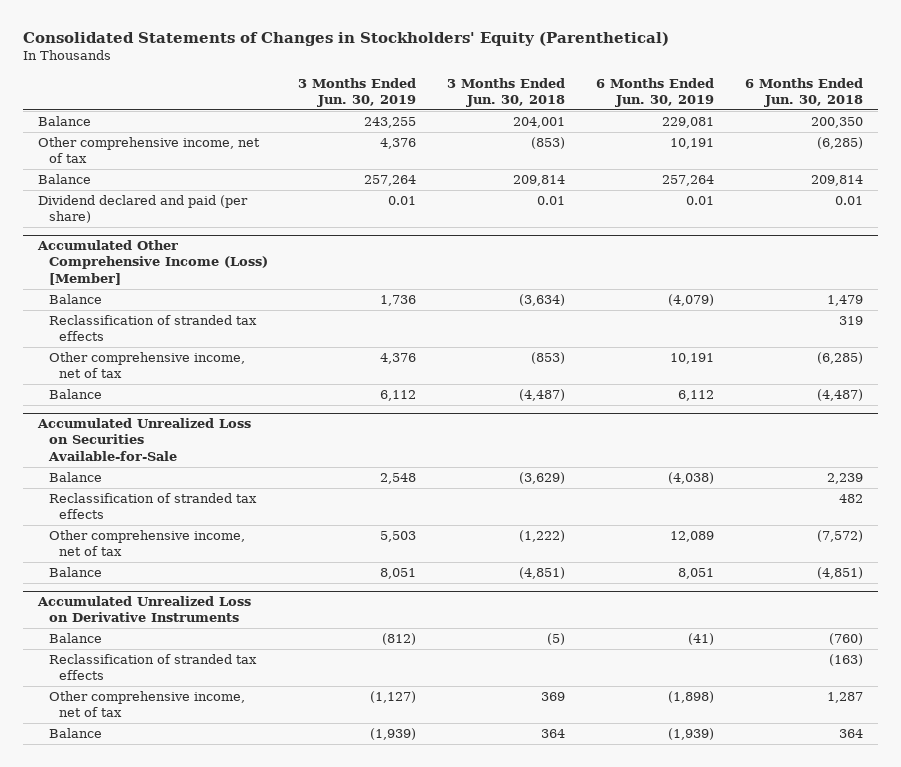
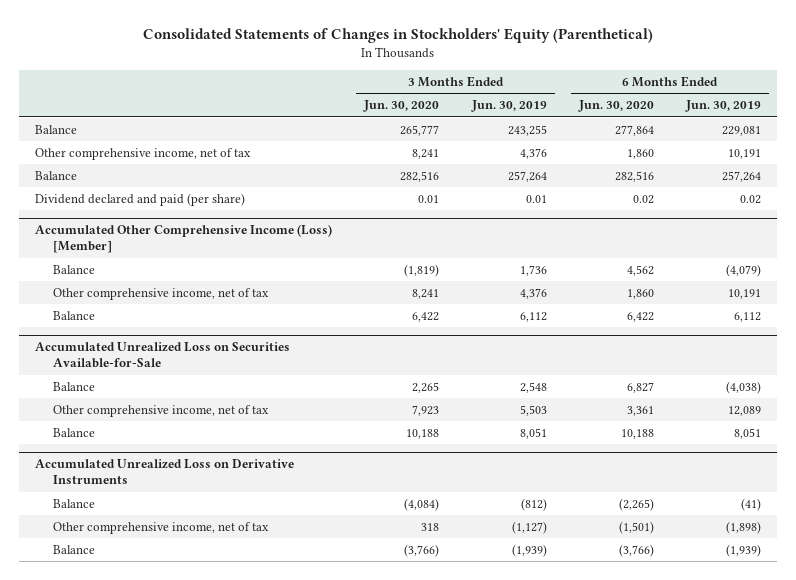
- | 3 Months Ended Jun. 30, 2019 | 3 Months Ended Jun. 30, 2018 | 6 Months Ended Jun. 30, 2019 | 6 Months Ended Jun. 30, 2018
+ | 3 Months Ended Jun. 30, 2020 | 3 Months Ended Jun. 30, 2019 | 6 Months Ended Jun. 30, 2020 | 6 Months Ended Jun. 30, 2019
- Dividend declared and paid (per share) | 0.01 | 0.01 | 0.01 | 0.01
+ Dividend declared and paid (per share) | 0.01 | 0.01 | 0.02 | 0.02
@ Accumulated Other Comprehensive Income (Loss) [Member]
- Reclassification of stranded tax effects | | | | 319
@ Accumulated Unrealized Loss on Securities Available-for-Sale
- Reclassification of stranded tax effects | | | | 482
@ Accumulated Unrealized Loss on Derivative Instruments
- Reclassification of stranded tax effects | | | | (163)

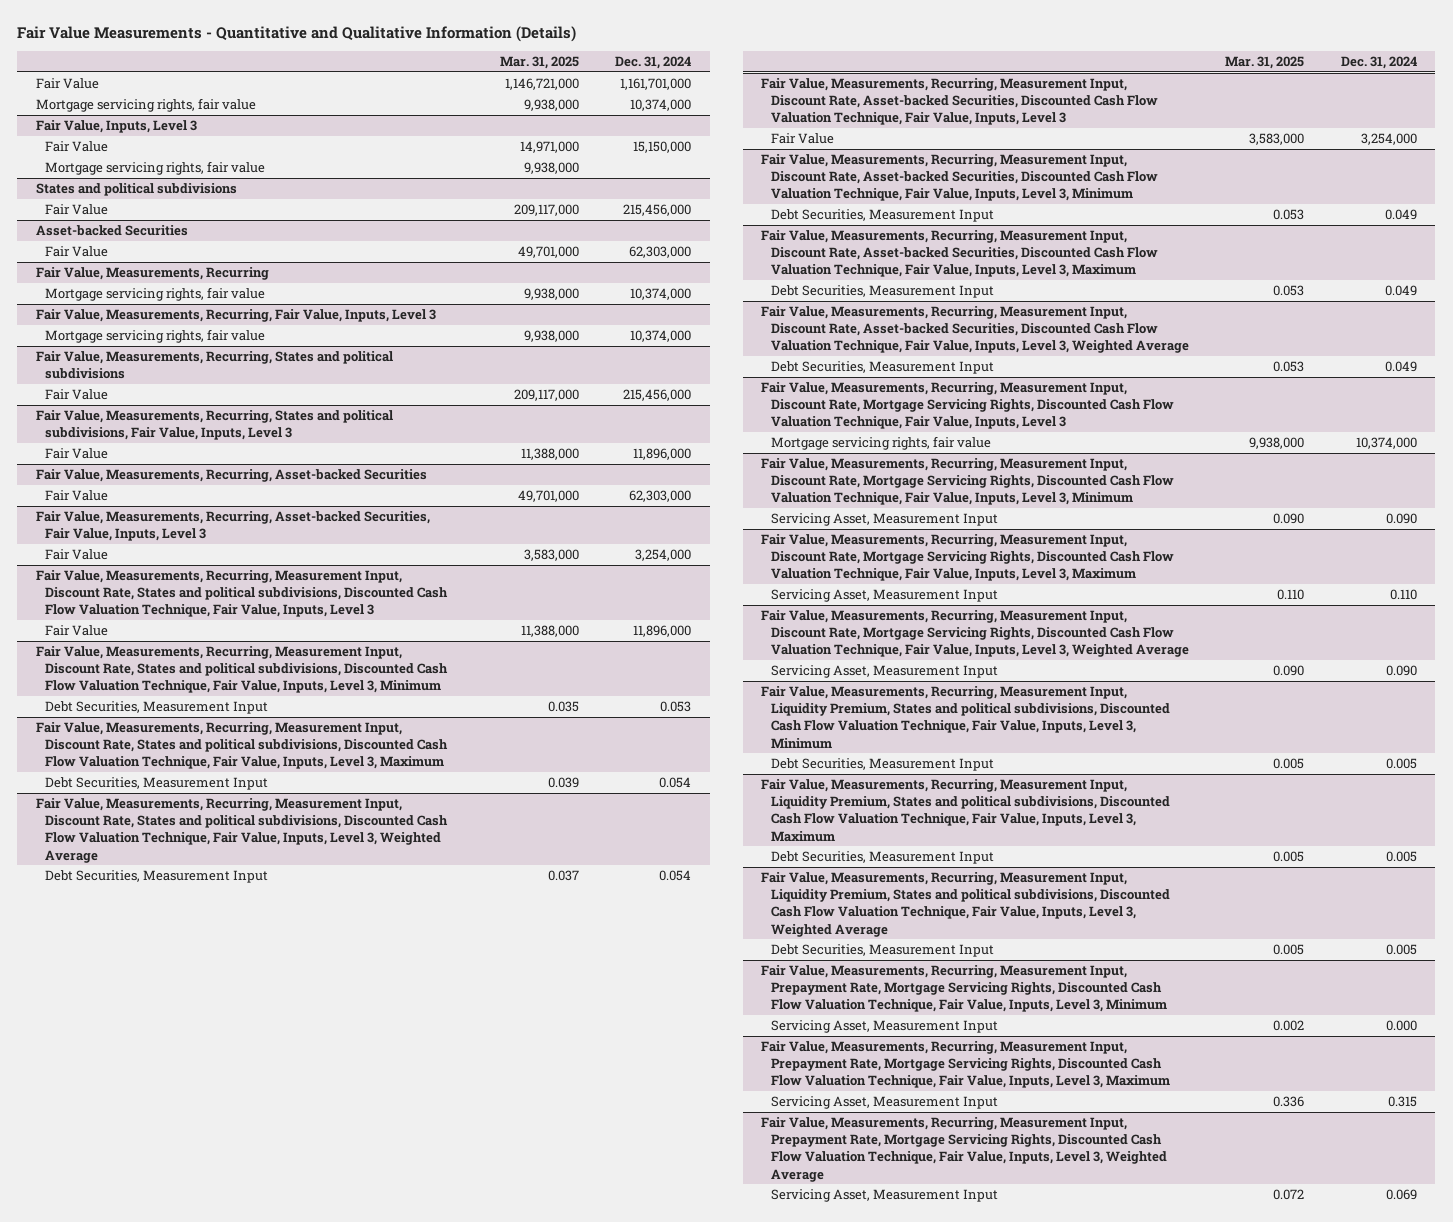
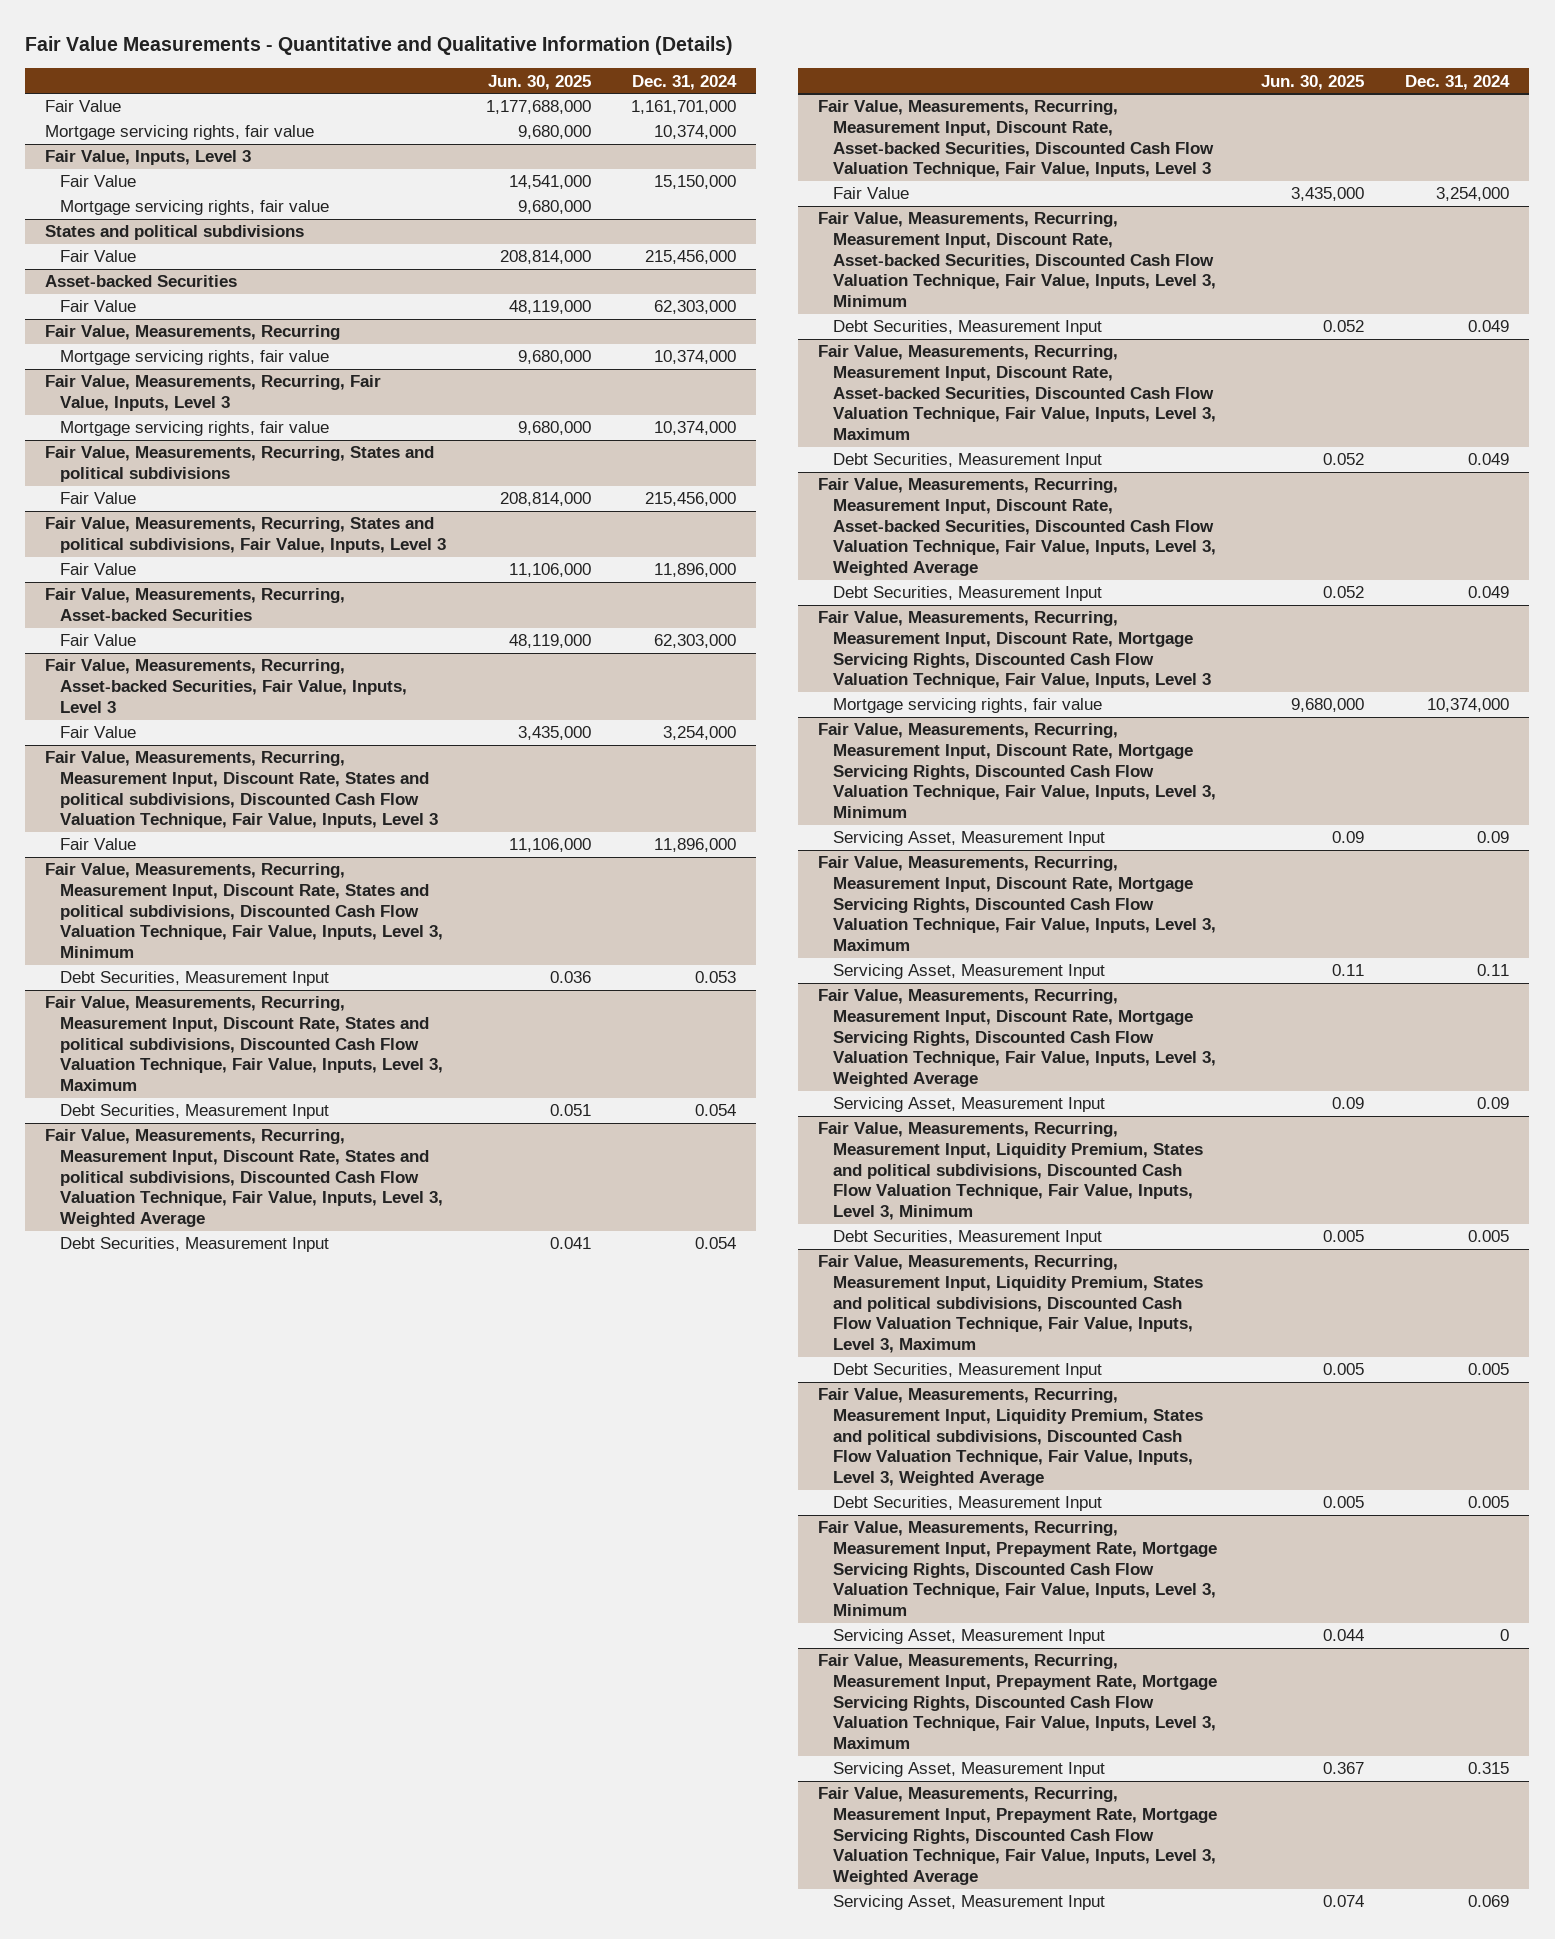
- | Mar. 31, 2025 | Dec. 31, 2024
+ | Jun. 30, 2025 | Dec. 31, 2024
@ Fair Value, Measurements, Recurring, Measurement Input, Discount Rate, Mortgage Servicing Rights, Discounted Cash Flow Valuation Technique, Fair Value, Inputs, Level 3, Minimum
- Servicing Asset, Measurement Input | 0.090 | 0.090
+ Servicing Asset, Measurement Input | 0.09 | 0.09
@ Fair Value, Measurements, Recurring, Measurement Input, Discount Rate, Mortgage Servicing Rights, Discounted Cash Flow Valuation Technique, Fair Value, Inputs, Level 3, Maximum
- Servicing Asset, Measurement Input | 0.110 | 0.110
+ Servicing Asset, Measurement Input | 0.11 | 0.11
@ Fair Value, Measurements, Recurring, Measurement Input, Discount Rate, Mortgage Servicing Rights, Discounted Cash Flow Valuation Technique, Fair Value, Inputs, Level 3, Weighted Average
- Servicing Asset, Measurement Input | 0.090 | 0.090
+ Servicing Asset, Measurement Input | 0.09 | 0.09
@ Fair Value, Measurements, Recurring, Measurement Input, Prepayment Rate, Mortgage Servicing Rights, Discounted Cash Flow Valuation Technique, Fair Value, Inputs, Level 3, Minimum
- Servicing Asset, Measurement Input | 0.002 | 0.000
+ Servicing Asset, Measurement Input | 0.044 | 0

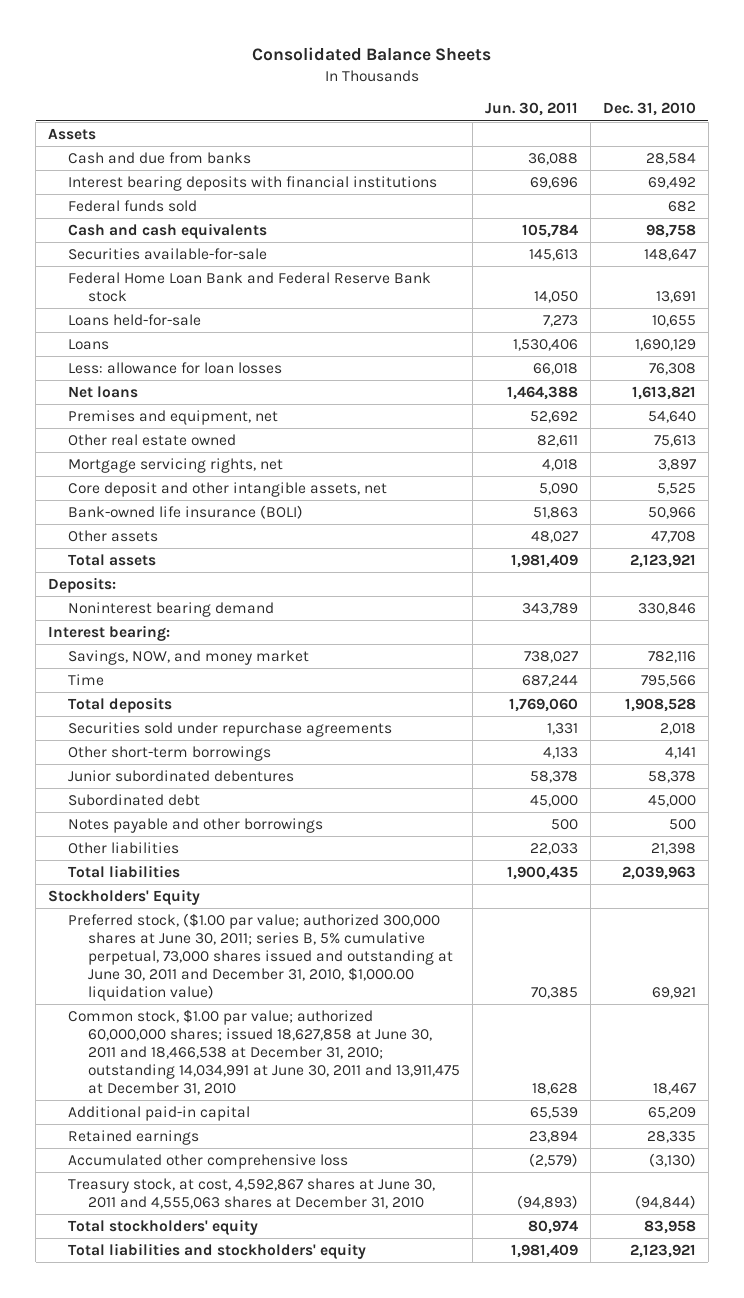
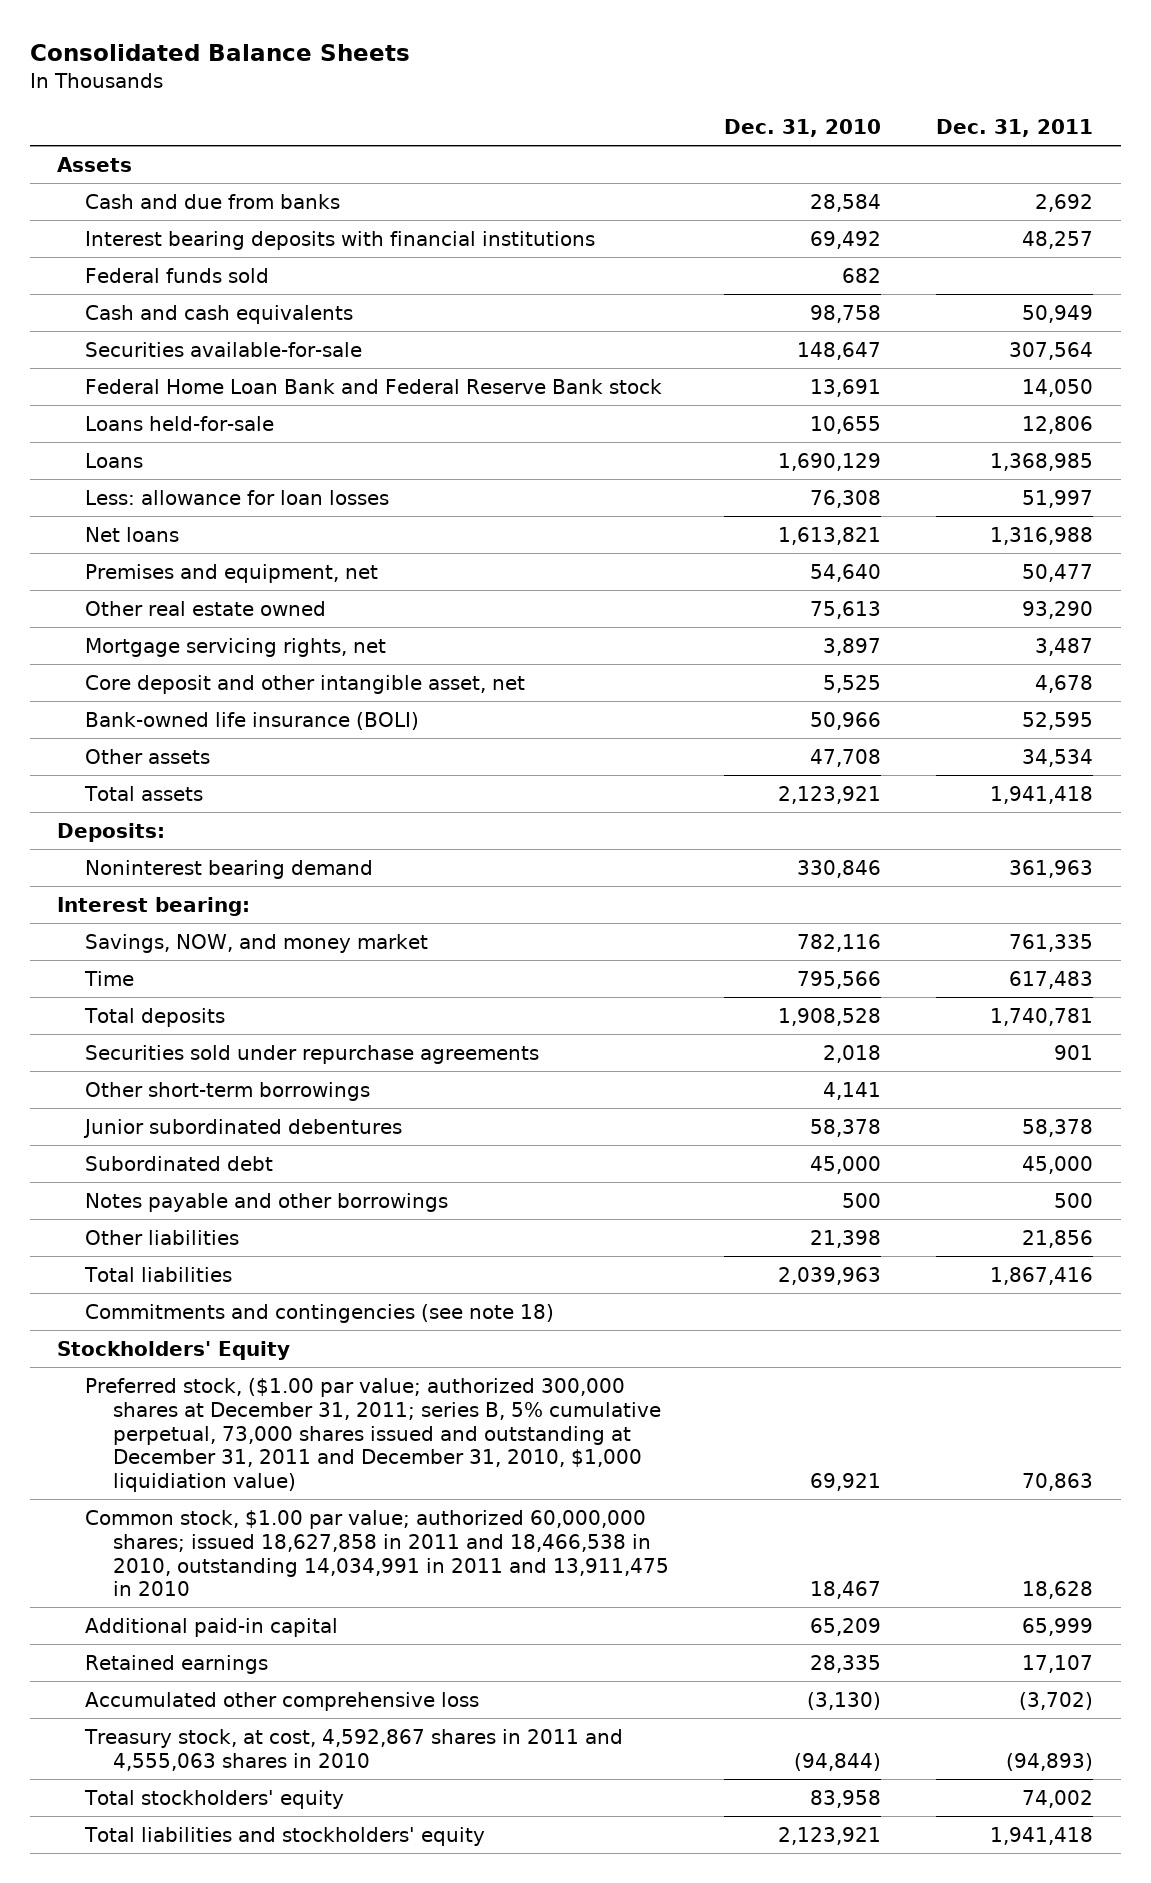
- | Jun. 30, 2011 | Dec. 31, 2010
+ | Dec. 31, 2010 | Dec. 31, 2011
- Core deposit and other intangible assets, net | 5,090 | 5,525
+ Core deposit and other intangible asset, net | 5,525 | 4,678
+ Commitments and contingencies (see note 18)
- Preferred stock, ($1.00 par value; authorized 300,000 shares at June 30, 2011; series B, 5% cumulative perpetual, 73,000 shares issued and outstanding at June 30, 2011 and December 31, 2010, $1,000.00 liquidation value) | 70,385 | 69,921
- Common stock, $1.00 par value; authorized 60,000,000 shares; issued 18,627,858 at June 30, 2011 and 18,466,538 at December 31, 2010; outstanding 14,034,991 at June 30, 2011 and 13,911,475 at December 31, 2010 | 18,628 | 18,467
+ Preferred stock, ($1.00 par value; authorized 300,000 shares at December 31, 2011; series B, 5% cumulative perpetual, 73,000 shares issued and outstanding at December 31, 2011 and December 31, 2010, $1,000 liquidiation value) | 69,921 | 70,863
+ Common stock, $1.00 par value; authorized 60,000,000 shares; issued 18,627,858 in 2011 and 18,466,538 in 2010, outstanding 14,034,991 in 2011 and 13,911,475 in 2010 | 18,467 | 18,628
- Treasury stock, at cost, 4,592,867 shares at June 30, 2011 and 4,555,063 shares at December 31, 2010 | (94,893) | (94,844)
+ Treasury stock, at cost, 4,592,867 shares in 2011 and 4,555,063 shares in 2010 | (94,844) | (94,893)

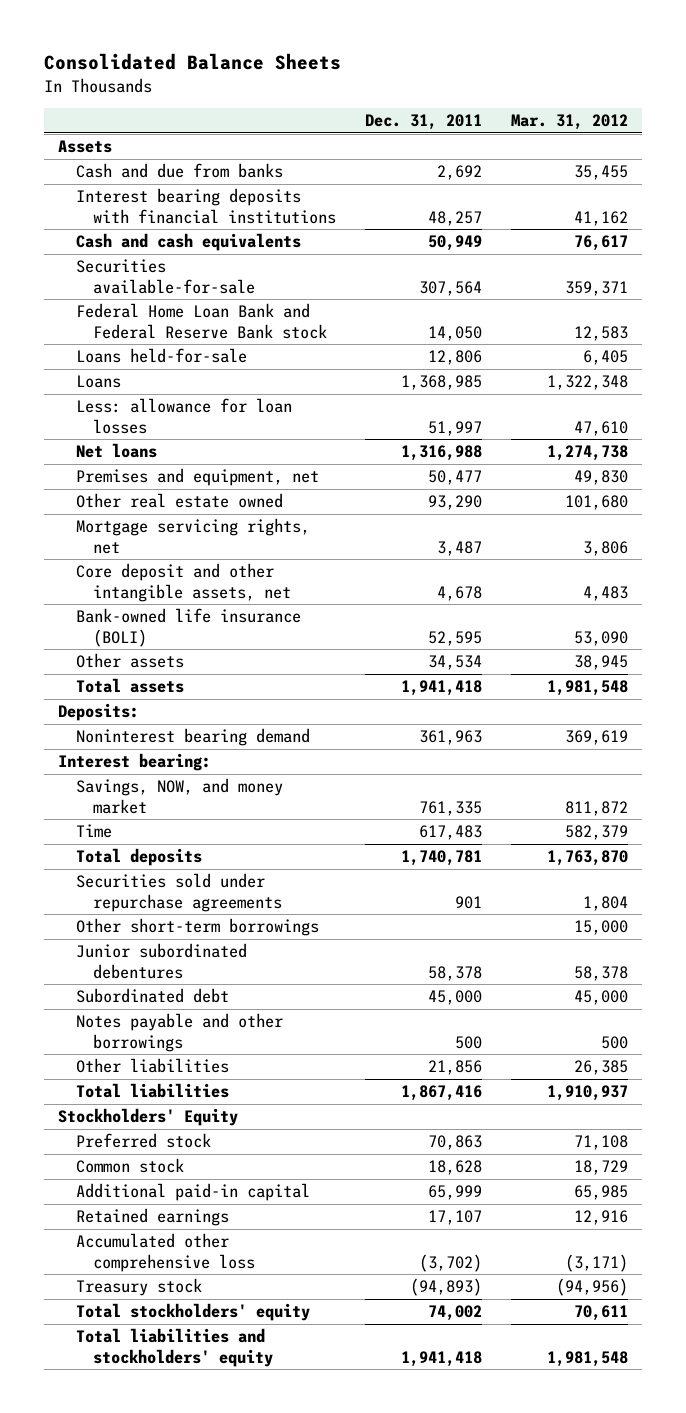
- | Dec. 31, 2010 | Dec. 31, 2011
+ | Dec. 31, 2011 | Mar. 31, 2012
- Federal funds sold | 682 |
- Core deposit and other intangible asset, net | 5,525 | 4,678
+ Core deposit and other intangible assets, net | 4,678 | 4,483
- Commitments and contingencies (see note 18)
- Preferred stock, ($1.00 par value; authorized 300,000 shares at December 31, 2011; series B, 5% cumulative perpetual, 73,000 shares issued and outstanding at December 31, 2011 and December 31, 2010, $1,000 liquidiation value) | 69,921 | 70,863
- Common stock, $1.00 par value; authorized 60,000,000 shares; issued 18,627,858 in 2011 and 18,466,538 in 2010, outstanding 14,034,991 in 2011 and 13,911,475 in 2010 | 18,467 | 18,628
+ Preferred stock | 70,863 | 71,108
+ Common stock | 18,628 | 18,729
- Treasury stock, at cost, 4,592,867 shares in 2011 and 4,555,063 shares in 2010 | (94,844) | (94,893)
+ Treasury stock | (94,893) | (94,956)

